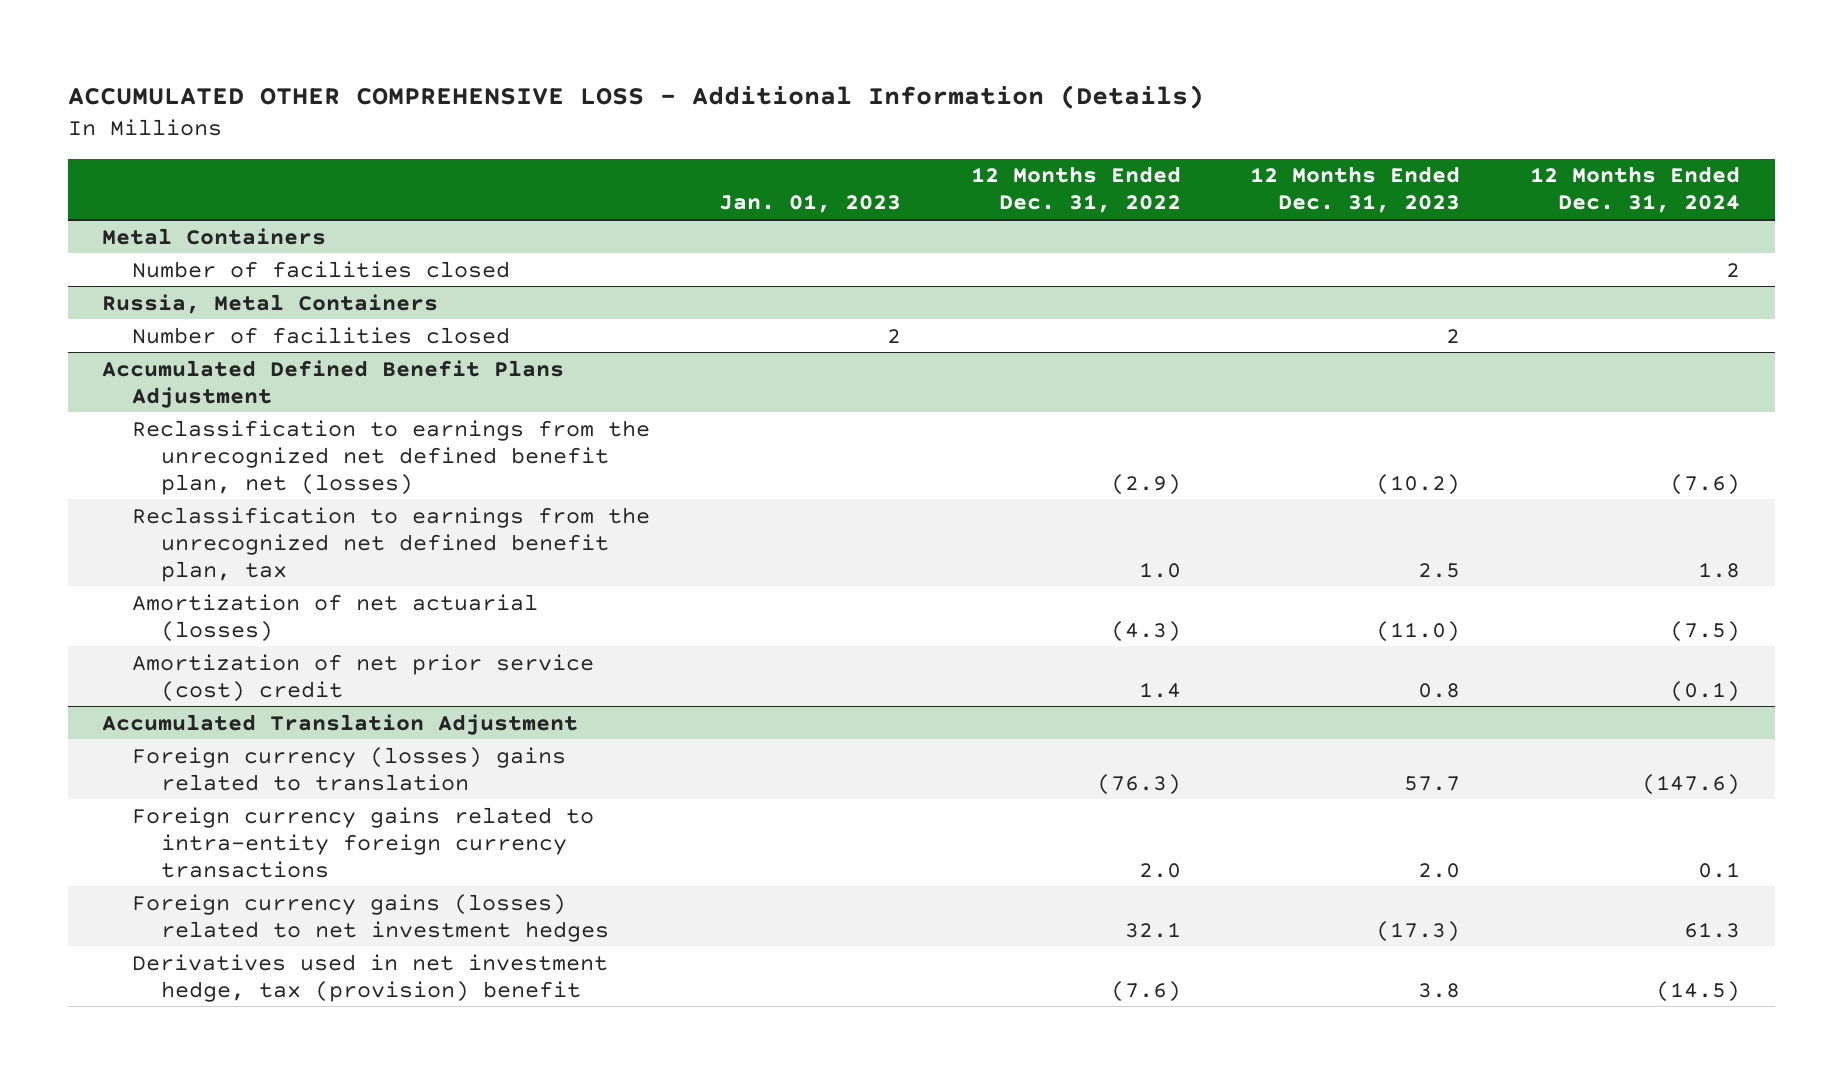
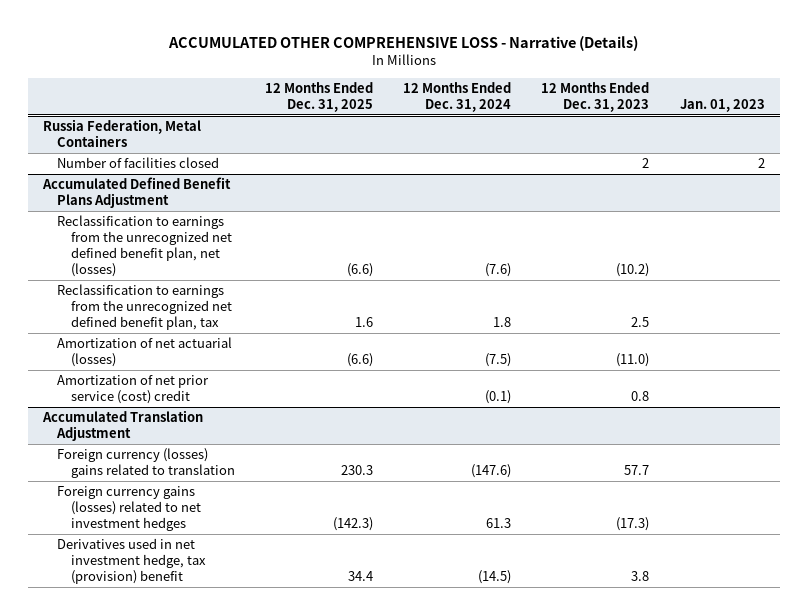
- ACCUMULATED OTHER COMPREHENSIVE LOSS - Additional Information (Details)
+ ACCUMULATED OTHER COMPREHENSIVE LOSS - Narrative (Details)
- | Jan. 01, 2023 | 12 Months Ended Dec. 31, 2022 | 12 Months Ended Dec. 31, 2023 | 12 Months Ended Dec. 31, 2024
+ | 12 Months Ended Dec. 31, 2025 | 12 Months Ended Dec. 31, 2024 | 12 Months Ended Dec. 31, 2023 | Jan. 01, 2023
- Metal Containers
- Number of facilities closed | | | | 2
- Russia, Metal Containers
+ Russia Federation, Metal Containers
@ Accumulated Translation Adjustment
- Foreign currency gains related to intra-entity foreign currency transactions | | 2.0 | 2.0 | 0.1

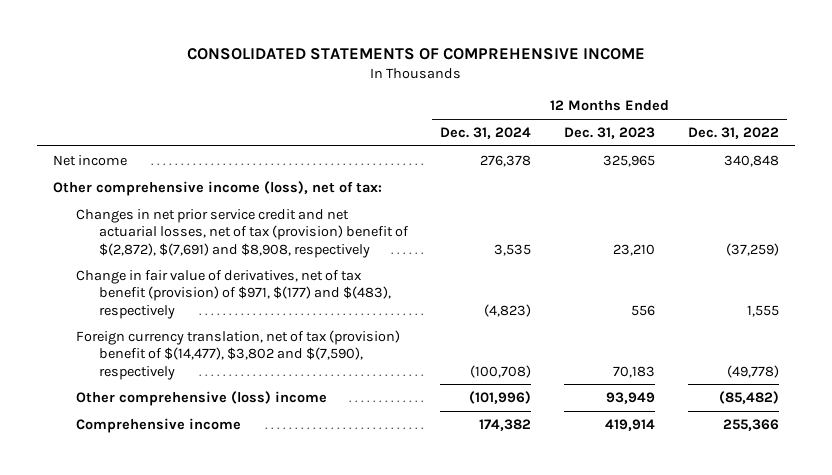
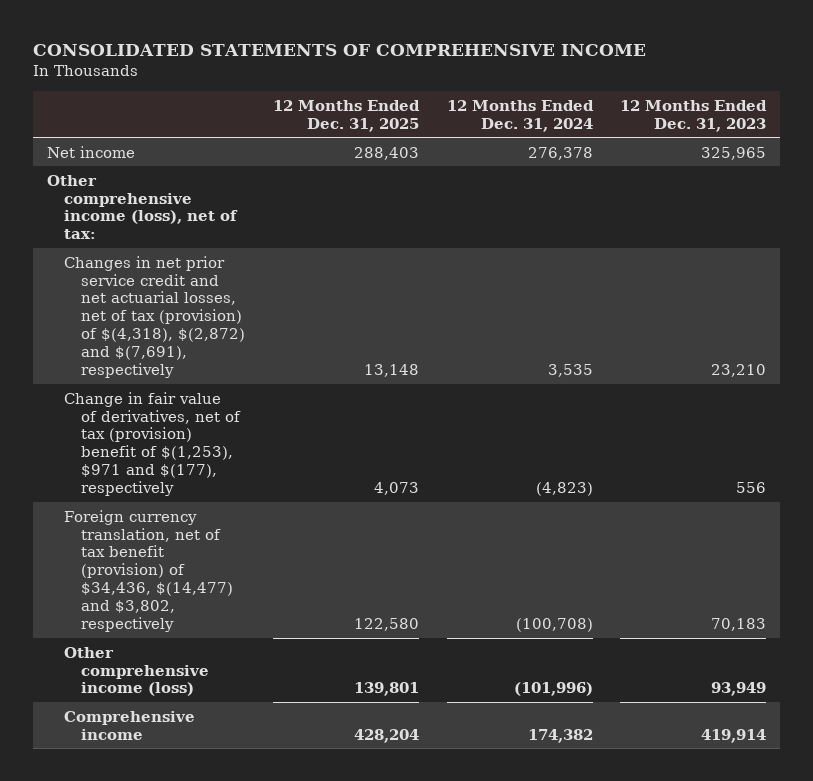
- | 12 Months Ended Dec. 31, 2024 | 12 Months Ended Dec. 31, 2023 | 12 Months Ended Dec. 31, 2022
+ | 12 Months Ended Dec. 31, 2025 | 12 Months Ended Dec. 31, 2024 | 12 Months Ended Dec. 31, 2023
- Changes in net prior service credit and net actuarial losses, net of tax (provision) benefit of $(2,872), $(7,691) and $8,908, respectively | 3,535 | 23,210 | (37,259)
- Change in fair value of derivatives, net of tax benefit (provision) of $971, $(177) and $(483), respectively | (4,823) | 556 | 1,555
- Foreign currency translation, net of tax (provision) benefit of $(14,477), $3,802 and $(7,590), respectively | (100,708) | 70,183 | (49,778)
- Other comprehensive (loss) income | (101,996) | 93,949 | (85,482)
+ Changes in net prior service credit and net actuarial losses, net of tax (provision) of $(4,318), $(2,872) and $(7,691), respectively | 13,148 | 3,535 | 23,210
+ Change in fair value of derivatives, net of tax (provision) benefit of $(1,253), $971 and $(177), respectively | 4,073 | (4,823) | 556
+ Foreign currency translation, net of tax benefit (provision) of $34,436, $(14,477) and $3,802, respectively | 122,580 | (100,708) | 70,183
+ Other comprehensive income (loss) | 139,801 | (101,996) | 93,949

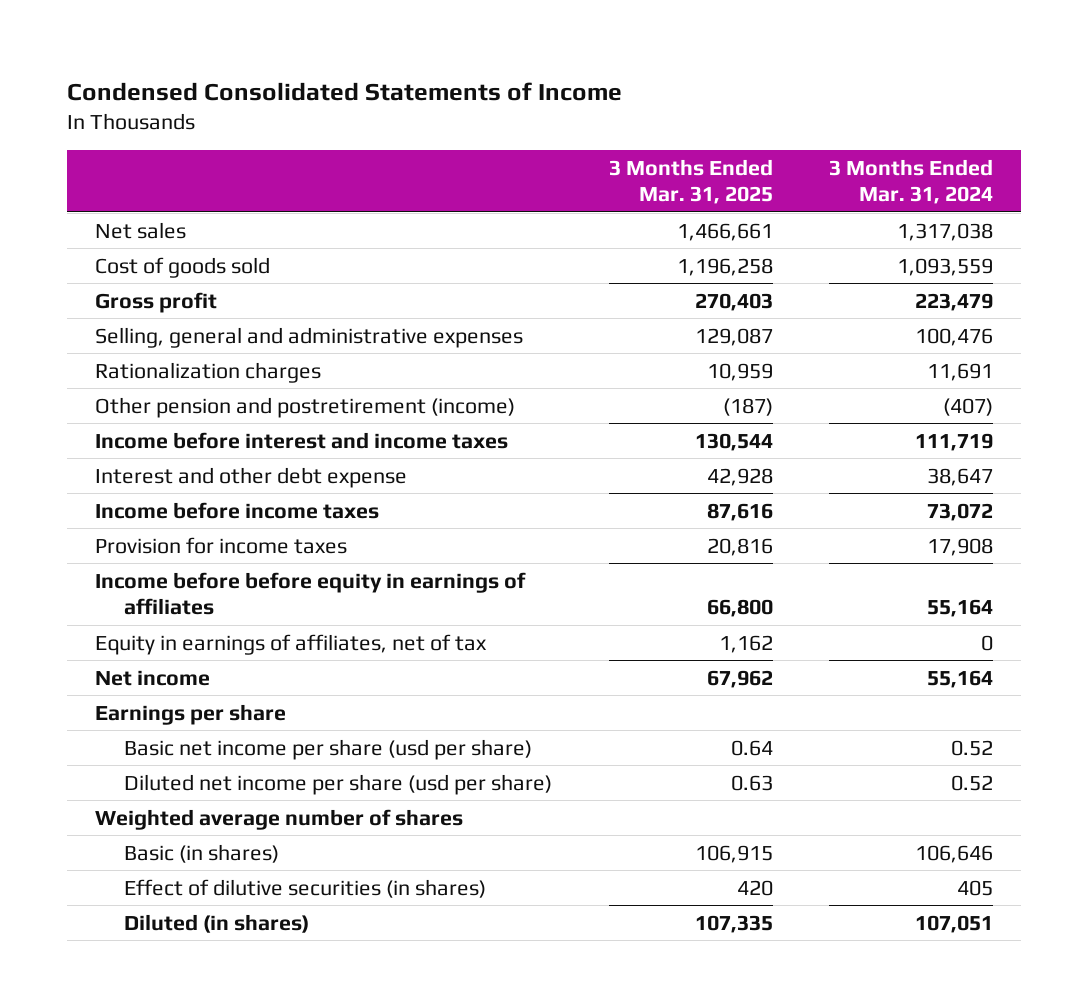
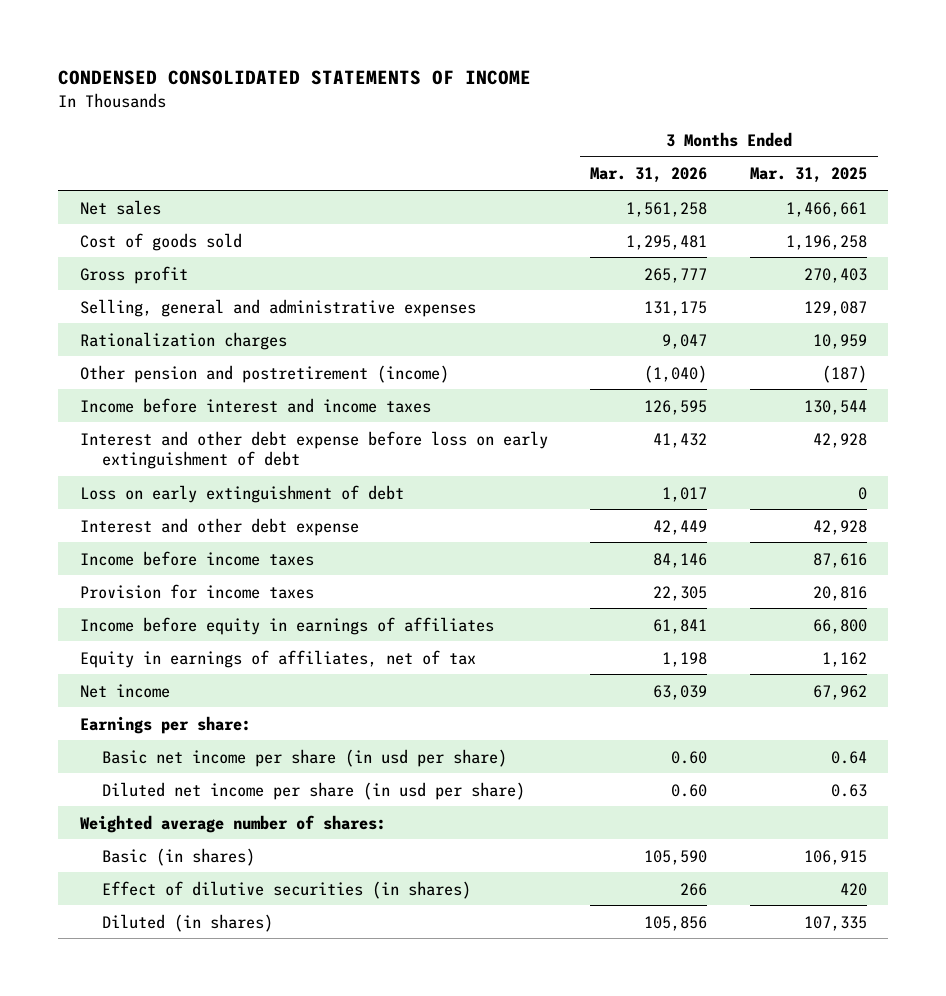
- Condensed Consolidated Statements of Income
+ CONDENSED CONSOLIDATED STATEMENTS OF INCOME
- | 3 Months Ended Mar. 31, 2025 | 3 Months Ended Mar. 31, 2024
+ | 3 Months Ended Mar. 31, 2026 | 3 Months Ended Mar. 31, 2025
+ Interest and other debt expense before loss on early extinguishment of debt | 41,432 | 42,928
+ Loss on early extinguishment of debt | 1,017 | 0
- Income before before equity in earnings of affiliates | 66,800 | 55,164
+ Income before equity in earnings of affiliates | 61,841 | 66,800
- Earnings per share
- Basic net income per share (usd per share) | 0.64 | 0.52
- Diluted net income per share (usd per share) | 0.63 | 0.52
- Weighted average number of shares
+ Earnings per share:
+ Basic net income per share (in usd per share) | 0.60 | 0.64
+ Diluted net income per share (in usd per share) | 0.60 | 0.63
+ Weighted average number of shares:

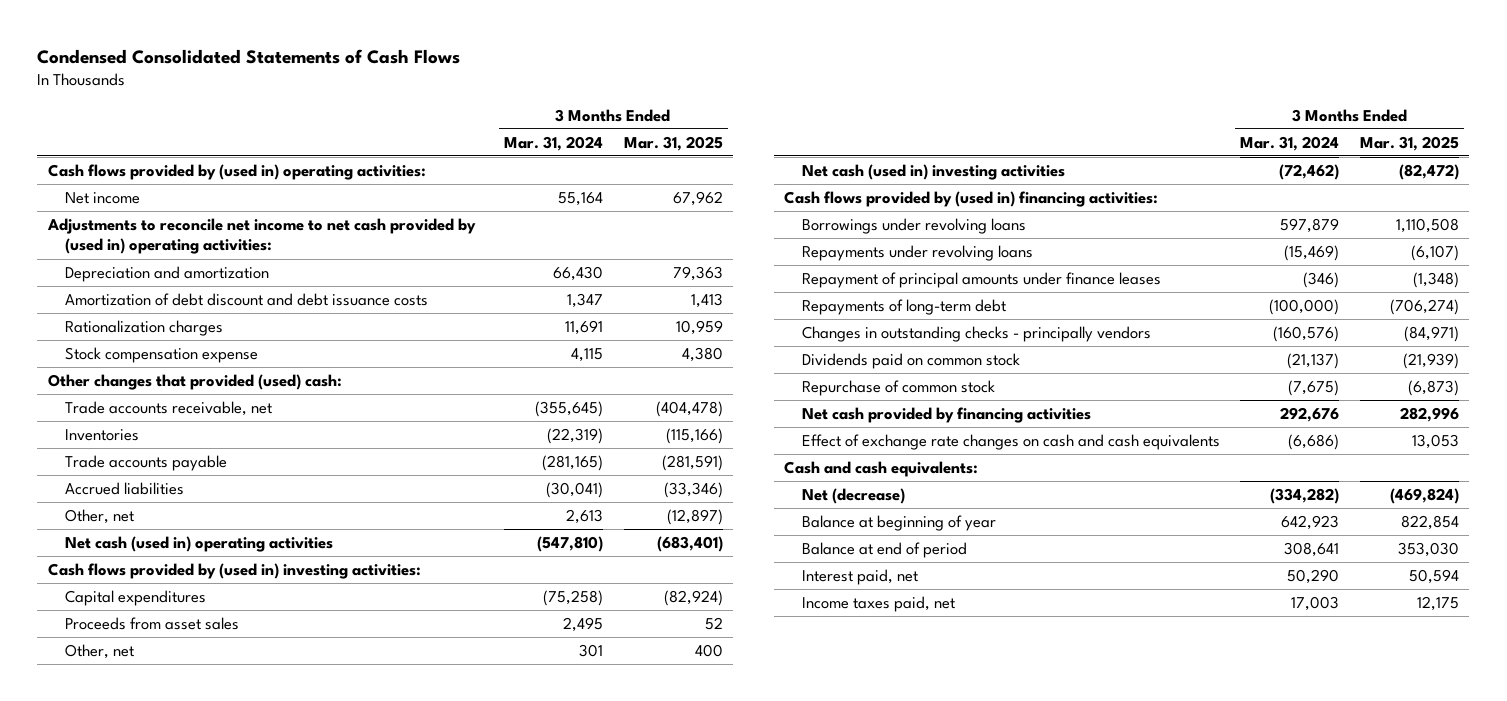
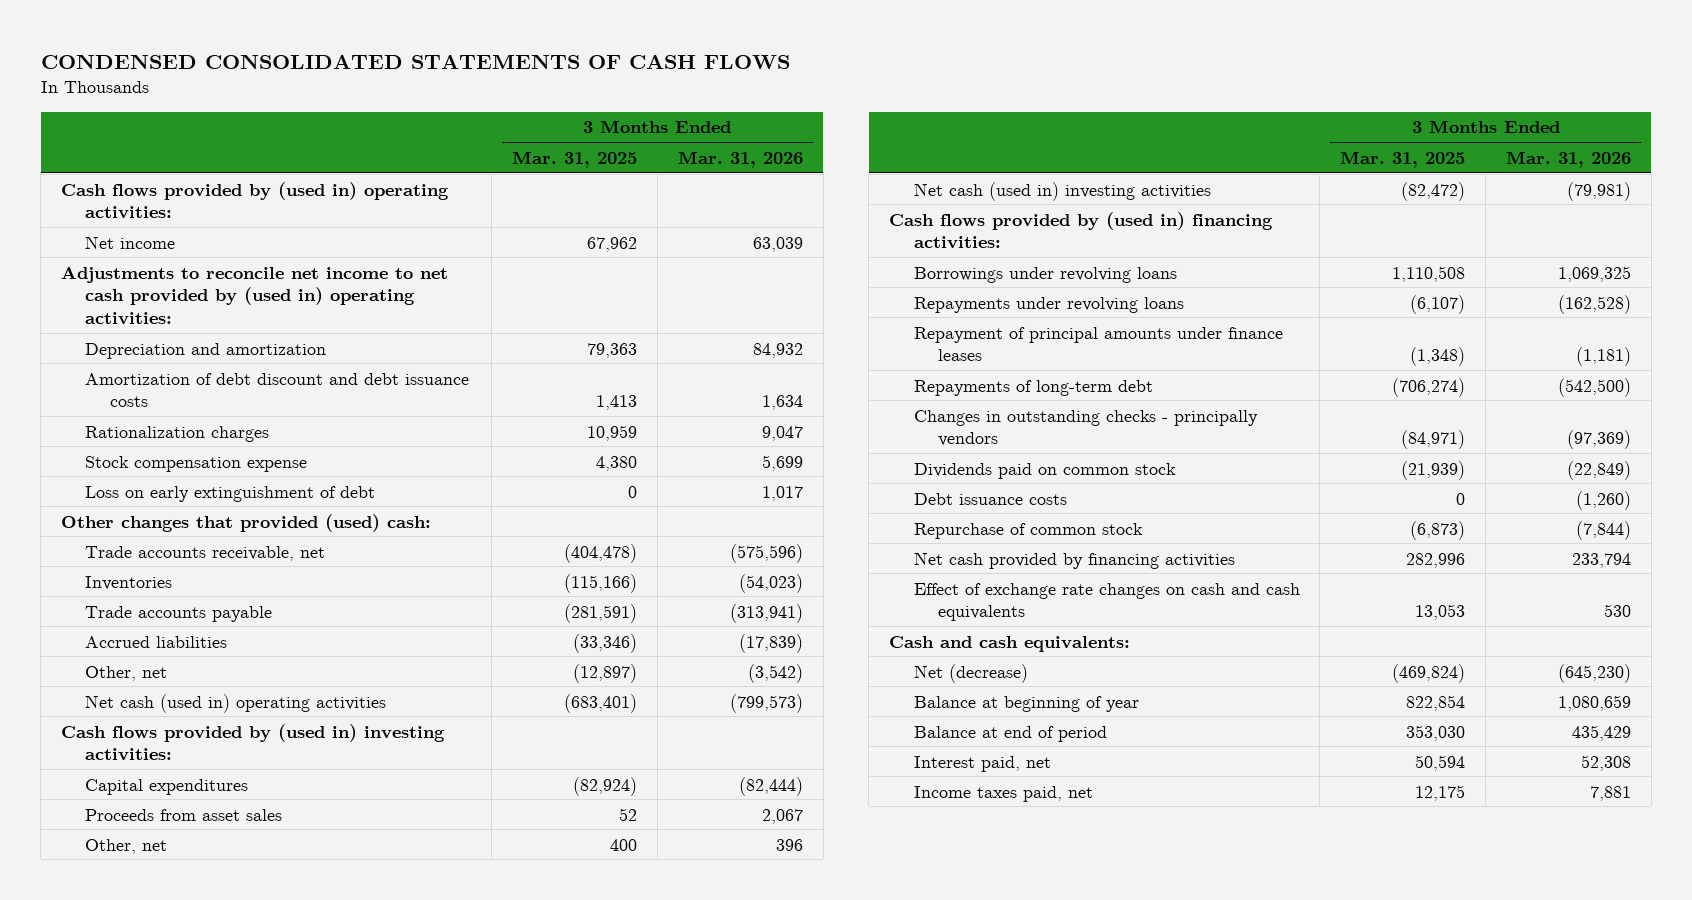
- Condensed Consolidated Statements of Cash Flows
+ CONDENSED CONSOLIDATED STATEMENTS OF CASH FLOWS
- | 3 Months Ended Mar. 31, 2024 | 3 Months Ended Mar. 31, 2025
+ | 3 Months Ended Mar. 31, 2025 | 3 Months Ended Mar. 31, 2026
+ Loss on early extinguishment of debt | 0 | 1,017
+ Debt issuance costs | 0 | (1,260)

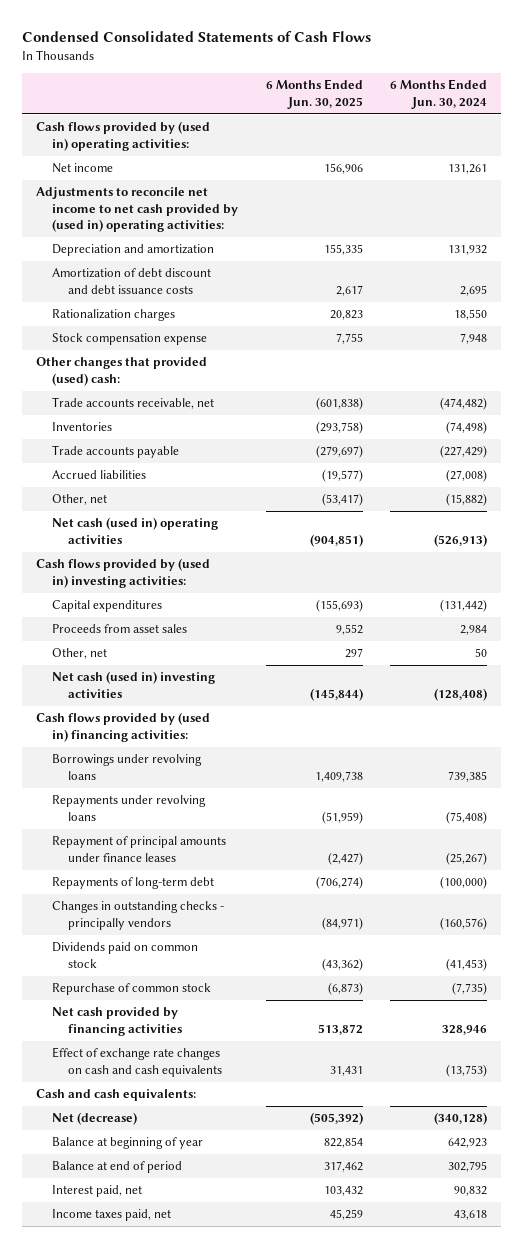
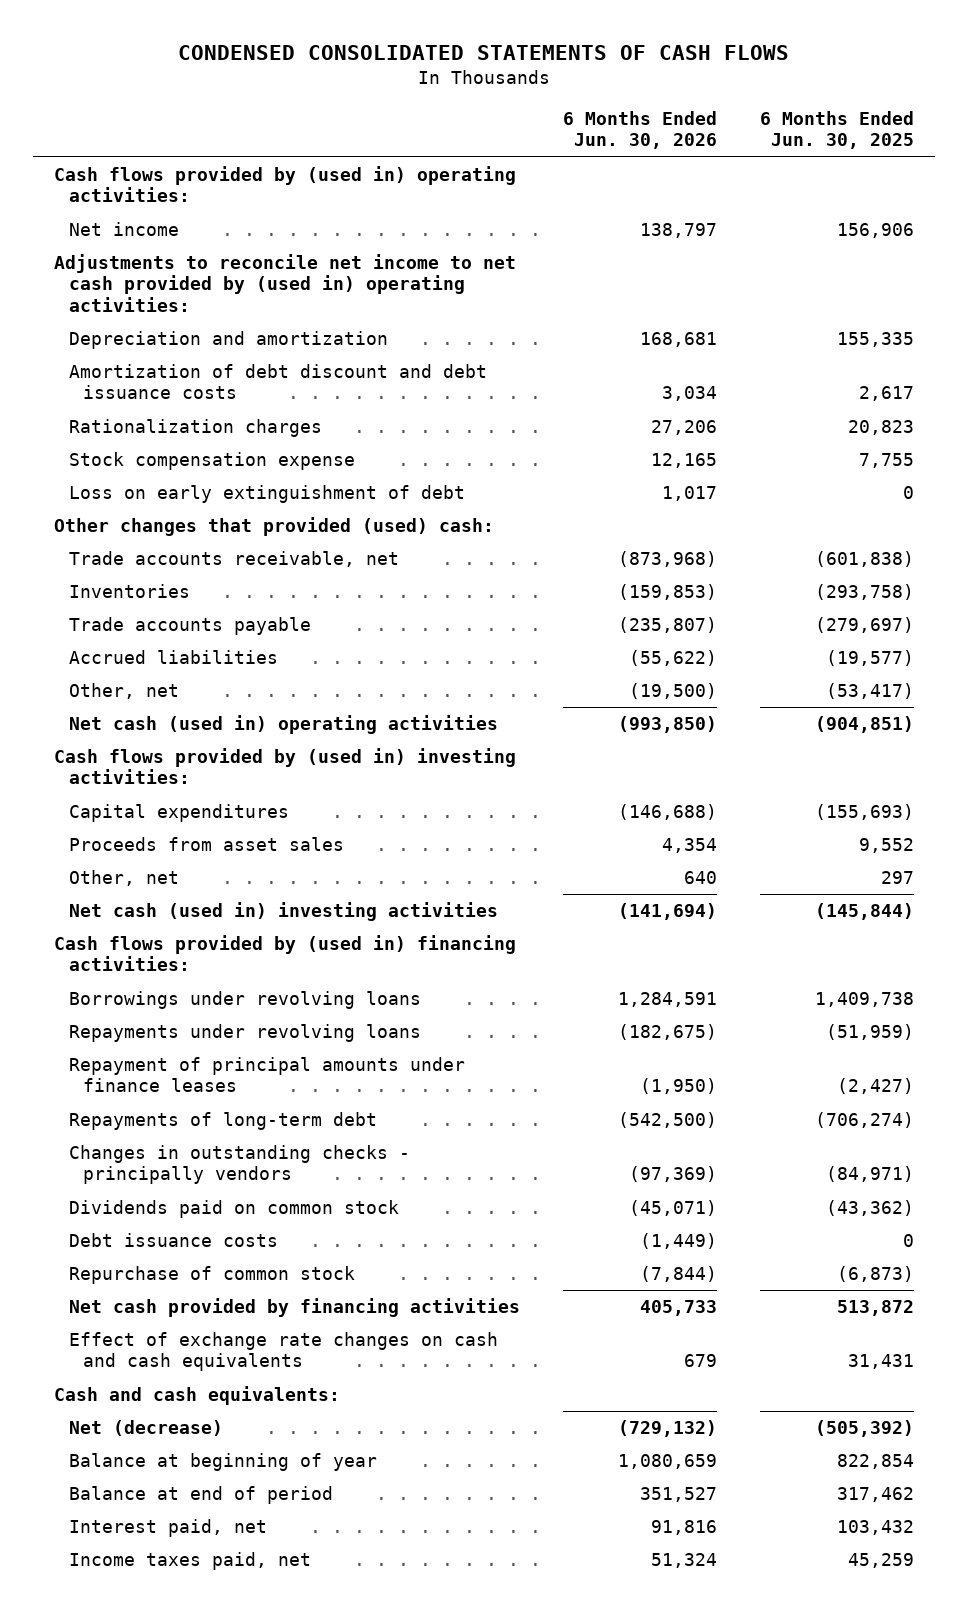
- Condensed Consolidated Statements of Cash Flows
+ CONDENSED CONSOLIDATED STATEMENTS OF CASH FLOWS
- | 6 Months Ended Jun. 30, 2025 | 6 Months Ended Jun. 30, 2024
+ | 6 Months Ended Jun. 30, 2026 | 6 Months Ended Jun. 30, 2025
+ Loss on early extinguishment of debt | 1,017 | 0
+ Debt issuance costs | (1,449) | 0

